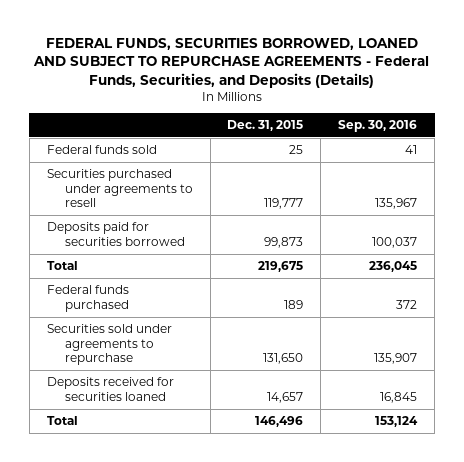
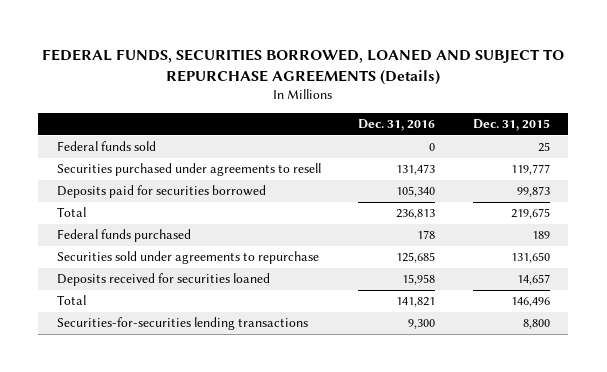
- FEDERAL FUNDS, SECURITIES BORROWED, LOANED AND SUBJECT TO REPURCHASE AGREEMENTS - Federal Funds, Securities, and Deposits (Details)
+ FEDERAL FUNDS, SECURITIES BORROWED, LOANED AND SUBJECT TO REPURCHASE AGREEMENTS (Details)
- | Dec. 31, 2015 | Sep. 30, 2016
+ | Dec. 31, 2016 | Dec. 31, 2015
+ Securities-for-securities lending transactions | 9,300 | 8,800

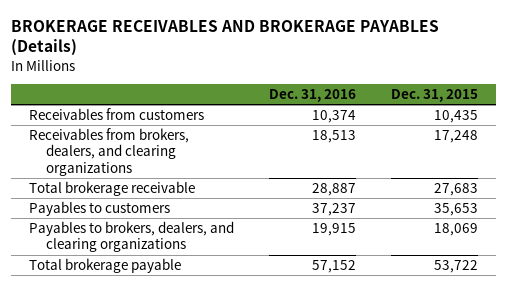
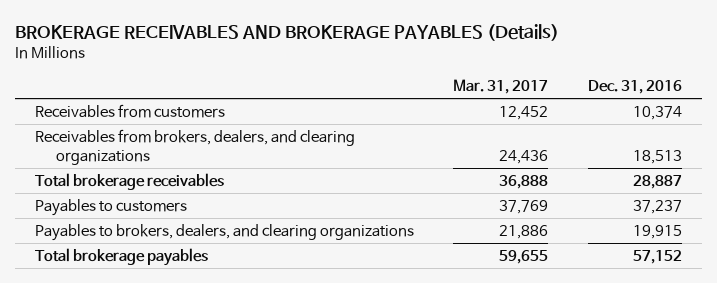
- | Dec. 31, 2016 | Dec. 31, 2015
+ | Mar. 31, 2017 | Dec. 31, 2016
- Total brokerage receivable | 28,887 | 27,683
+ Total brokerage receivables | 36,888 | 28,887
- Total brokerage payable | 57,152 | 53,722
+ Total brokerage payables | 59,655 | 57,152

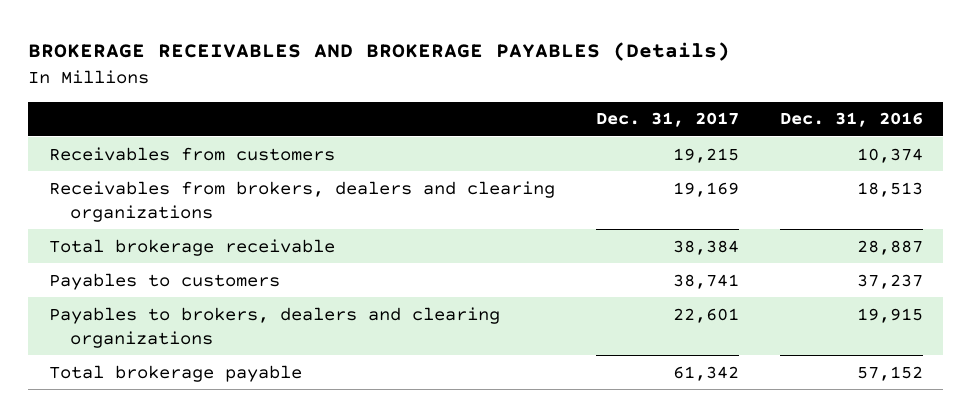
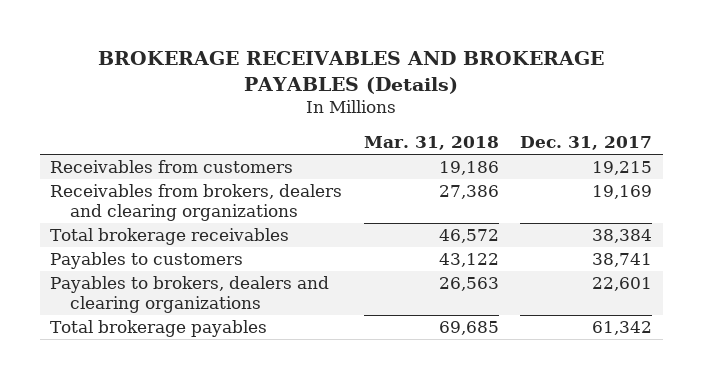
- | Dec. 31, 2017 | Dec. 31, 2016
+ | Mar. 31, 2018 | Dec. 31, 2017
- Total brokerage receivable | 38,384 | 28,887
+ Total brokerage receivables | 46,572 | 38,384
- Total brokerage payable | 61,342 | 57,152
+ Total brokerage payables | 69,685 | 61,342

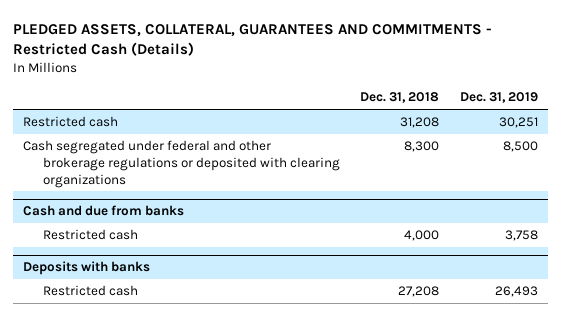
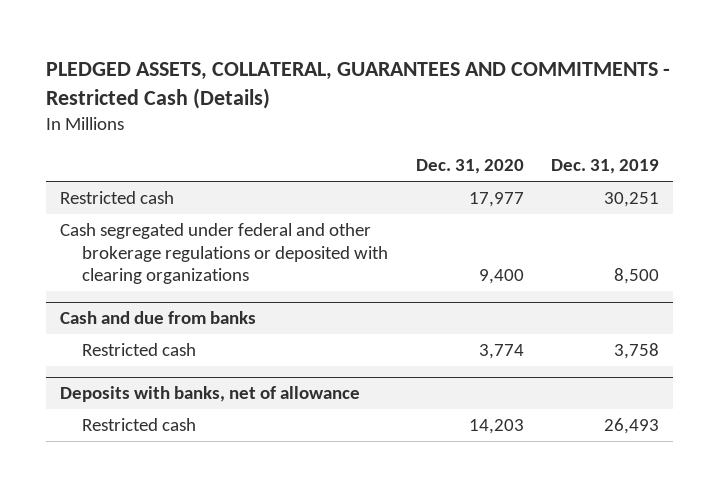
- | Dec. 31, 2018 | Dec. 31, 2019
+ | Dec. 31, 2020 | Dec. 31, 2019
- Deposits with banks
+ Deposits with banks, net of allowance

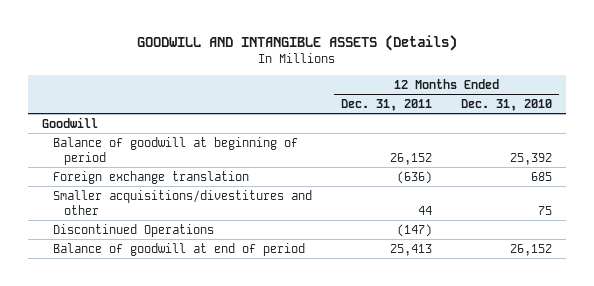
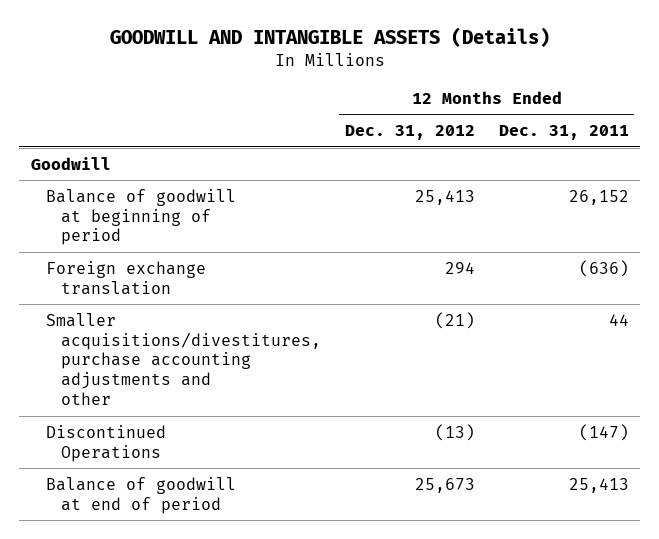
- | 12 Months Ended Dec. 31, 2011 | 12 Months Ended Dec. 31, 2010
+ | 12 Months Ended Dec. 31, 2012 | 12 Months Ended Dec. 31, 2011
- Smaller acquisitions/divestitures and other | 44 | 75
+ Smaller acquisitions/divestitures, purchase accounting adjustments and other | (21) | 44

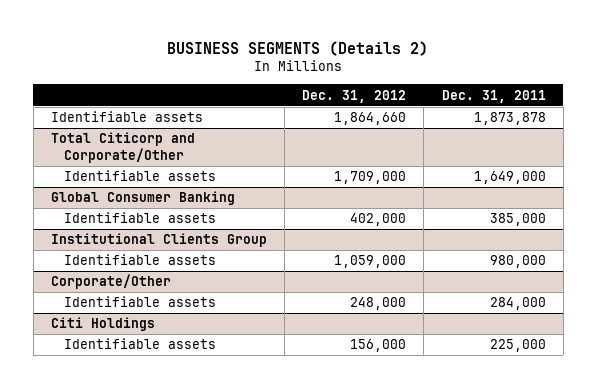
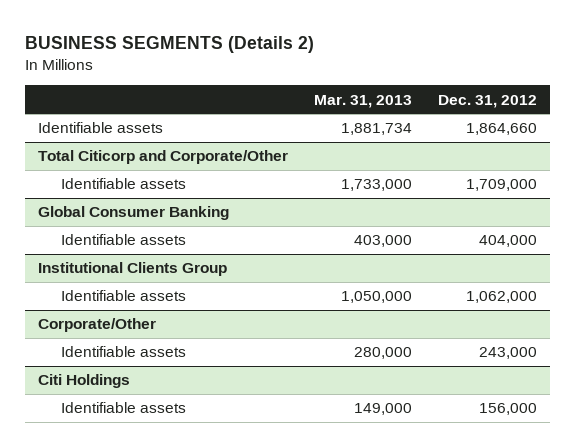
- | Dec. 31, 2012 | Dec. 31, 2011
+ | Mar. 31, 2013 | Dec. 31, 2012
@ Global Consumer Banking
- Identifiable assets | 402,000 | 385,000
+ Identifiable assets | 403,000 | 404,000
@ Institutional Clients Group
- Identifiable assets | 1,059,000 | 980,000
+ Identifiable assets | 1,050,000 | 1,062,000
@ Corporate/Other
- Identifiable assets | 248,000 | 284,000
+ Identifiable assets | 280,000 | 243,000

